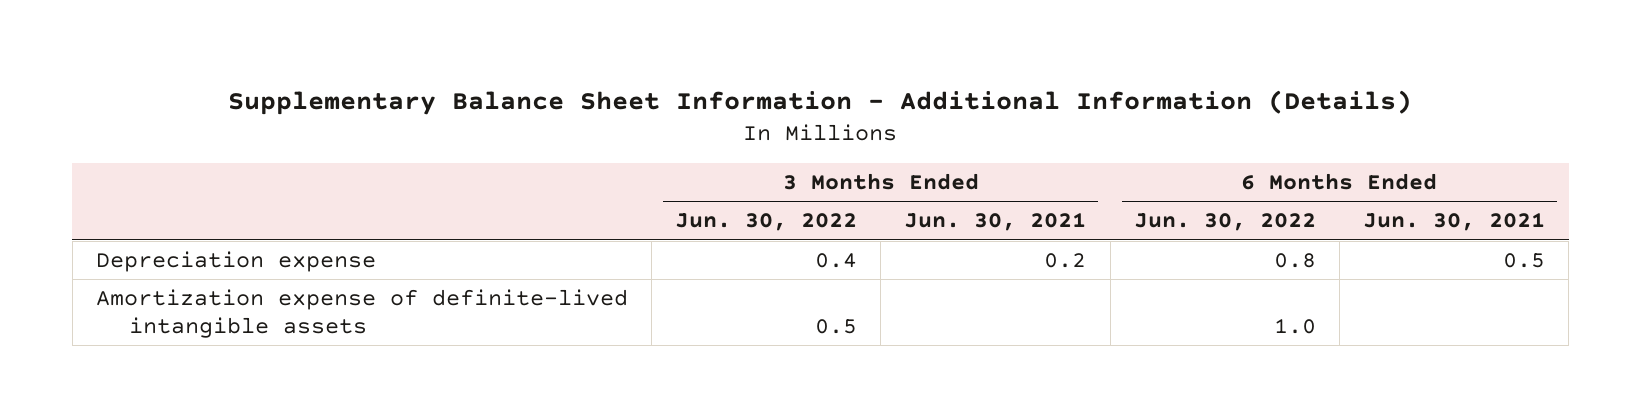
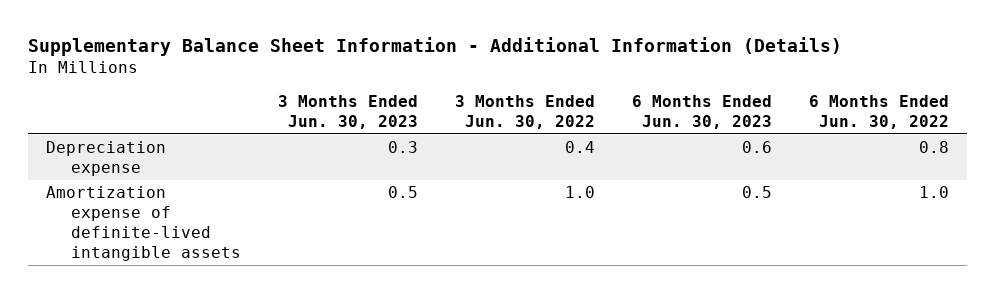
- | 3 Months Ended Jun. 30, 2022 | 3 Months Ended Jun. 30, 2021 | 6 Months Ended Jun. 30, 2022 | 6 Months Ended Jun. 30, 2021
+ | 3 Months Ended Jun. 30, 2023 | 3 Months Ended Jun. 30, 2022 | 6 Months Ended Jun. 30, 2023 | 6 Months Ended Jun. 30, 2022
- Amortization expense of definite-lived intangible assets | 0.5 | | 1.0 |
+ Amortization expense of definite-lived intangible assets | 0.5 | 1.0 | 0.5 | 1.0

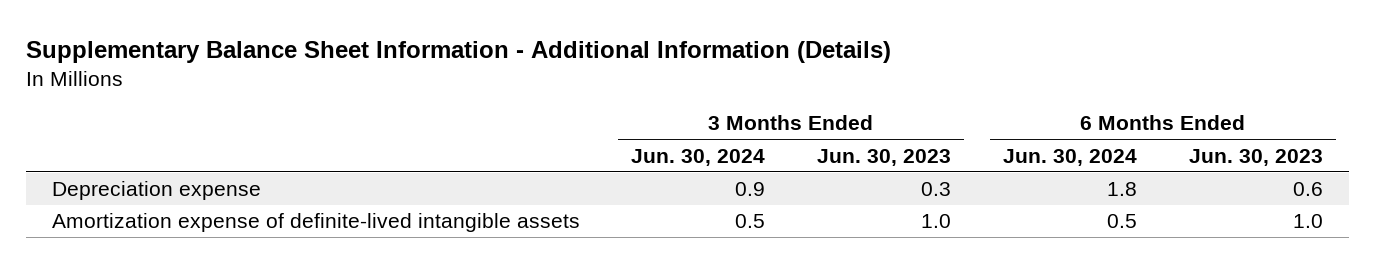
- | 3 Months Ended Jun. 30, 2023 | 3 Months Ended Jun. 30, 2022 | 6 Months Ended Jun. 30, 2023 | 6 Months Ended Jun. 30, 2022
+ | 3 Months Ended Jun. 30, 2024 | 3 Months Ended Jun. 30, 2023 | 6 Months Ended Jun. 30, 2024 | 6 Months Ended Jun. 30, 2023
- Amortization expense of definite-lived intangible assets | 0.5 | 1.0 | 0.5 | 1.0
+ Amortization expense of definite-lived intangible assets | 0.5 | 1.0 | 0.5 | 1.0

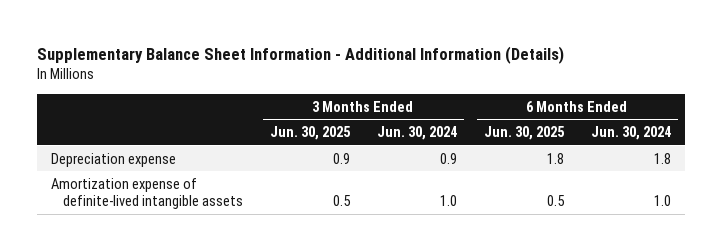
- | 3 Months Ended Jun. 30, 2024 | 3 Months Ended Jun. 30, 2023 | 6 Months Ended Jun. 30, 2024 | 6 Months Ended Jun. 30, 2023
+ | 3 Months Ended Jun. 30, 2025 | 3 Months Ended Jun. 30, 2024 | 6 Months Ended Jun. 30, 2025 | 6 Months Ended Jun. 30, 2024
- Amortization expense of definite-lived intangible assets | 0.5 | 1.0 | 0.5 | 1.0
+ Amortization expense of definite-lived intangible assets | 0.5 | 1.0 | 0.5 | 1.0

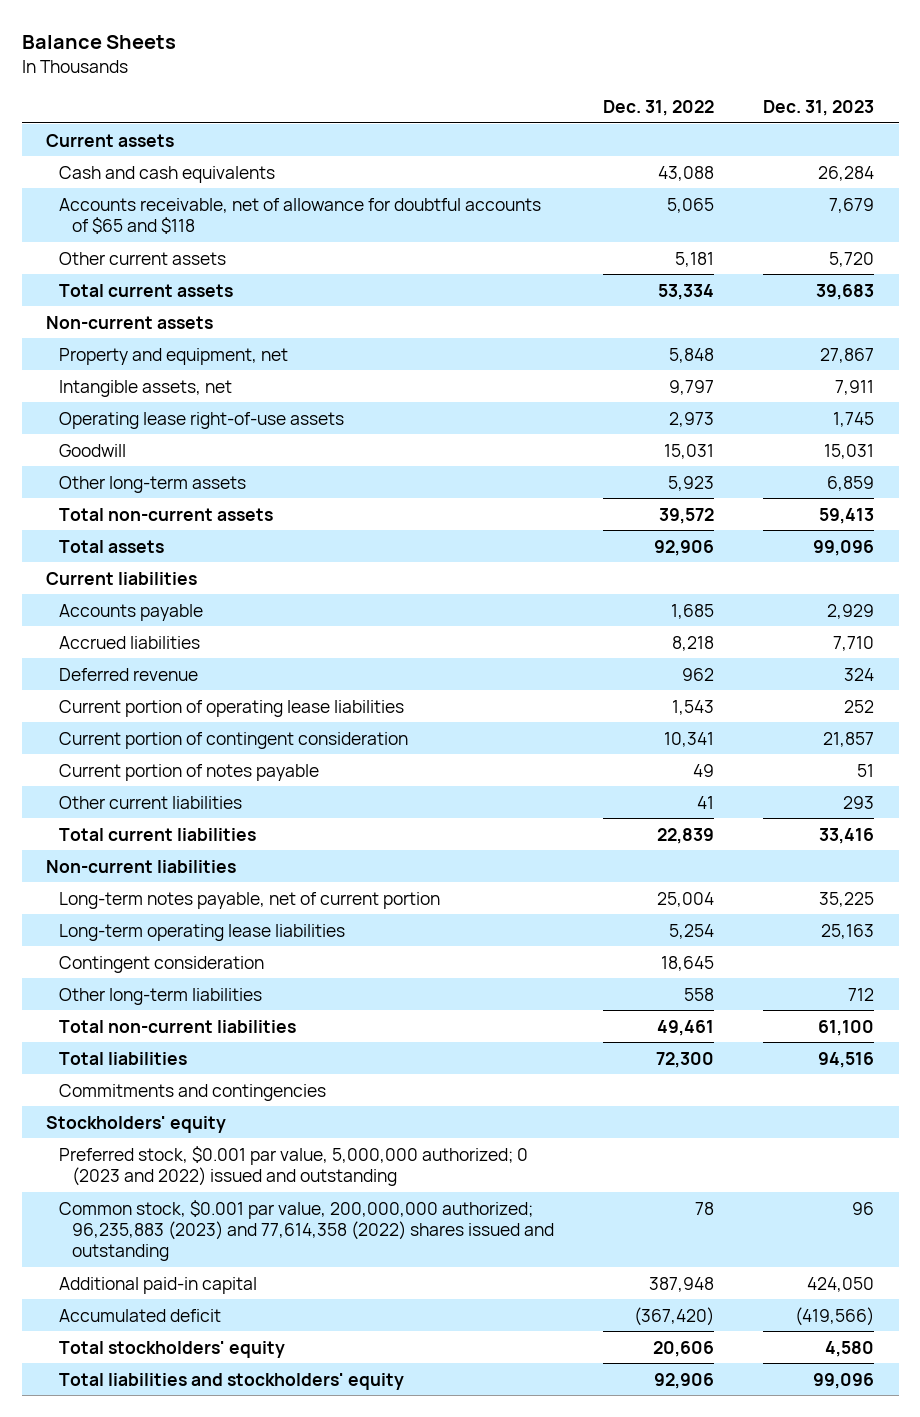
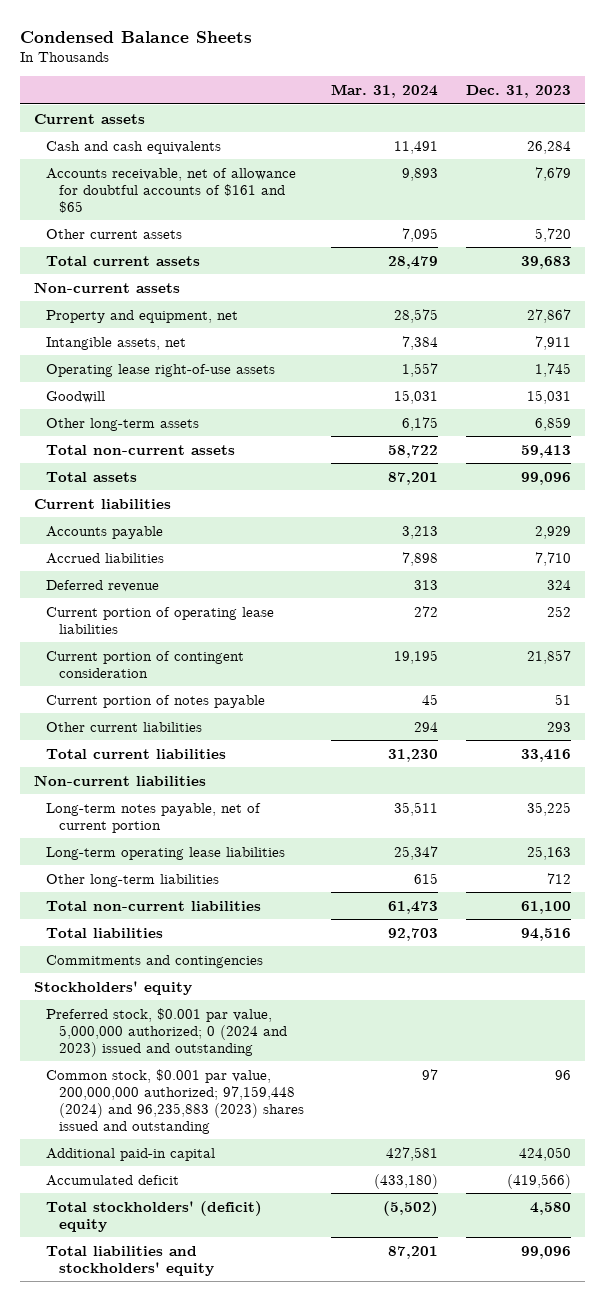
- Balance Sheets
+ Condensed Balance Sheets
- | Dec. 31, 2022 | Dec. 31, 2023
+ | Mar. 31, 2024 | Dec. 31, 2023
- Accounts receivable, net of allowance for doubtful accounts of $65 and $118 | 5,065 | 7,679
+ Accounts receivable, net of allowance for doubtful accounts of $161 and $65 | 9,893 | 7,679
- Contingent consideration | 18,645 |
- Preferred stock, $0.001 par value, 5,000,000 authorized; 0 (2023 and 2022) issued and outstanding
- Common stock, $0.001 par value, 200,000,000 authorized; 96,235,883 (2023) and 77,614,358 (2022) shares issued and outstanding | 78 | 96
+ Preferred stock, $0.001 par value, 5,000,000 authorized; 0 (2024 and 2023) issued and outstanding
+ Common stock, $0.001 par value, 200,000,000 authorized; 97,159,448 (2024) and 96,235,883 (2023) shares issued and outstanding | 97 | 96
- Total stockholders' equity | 20,606 | 4,580
+ Total stockholders' (deficit) equity | (5,502) | 4,580

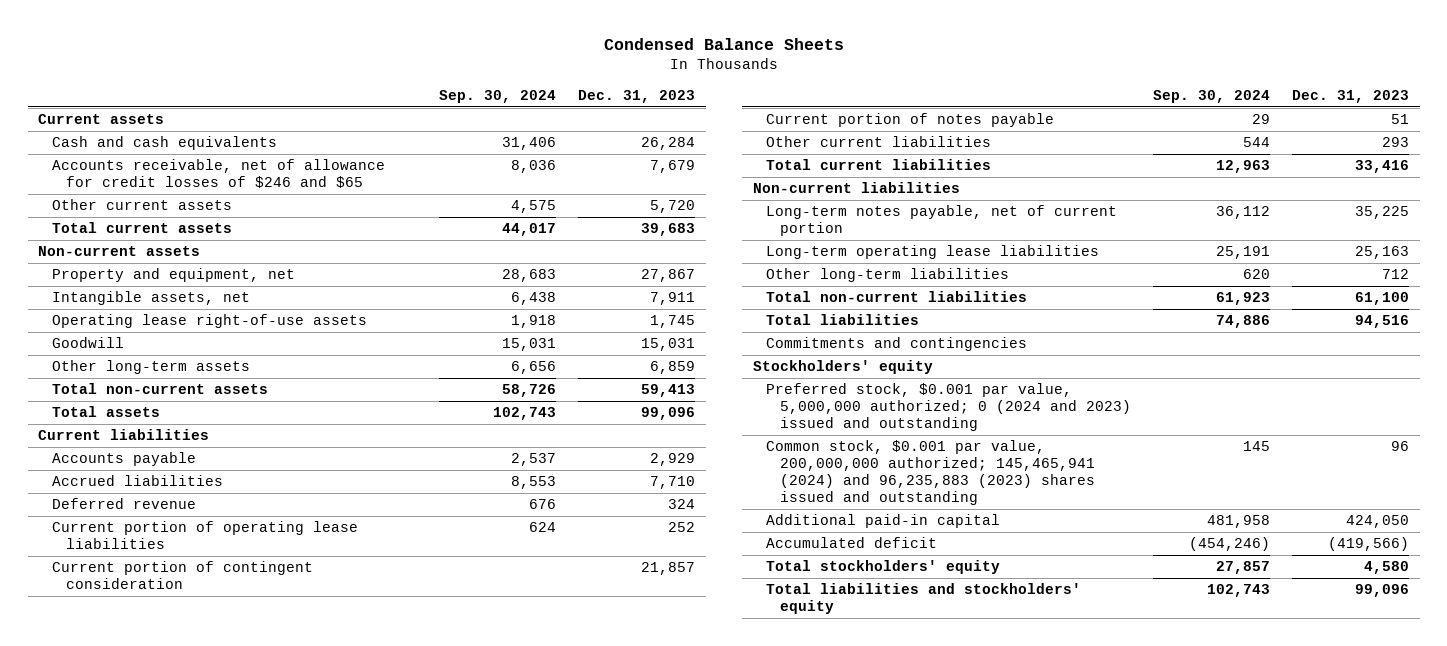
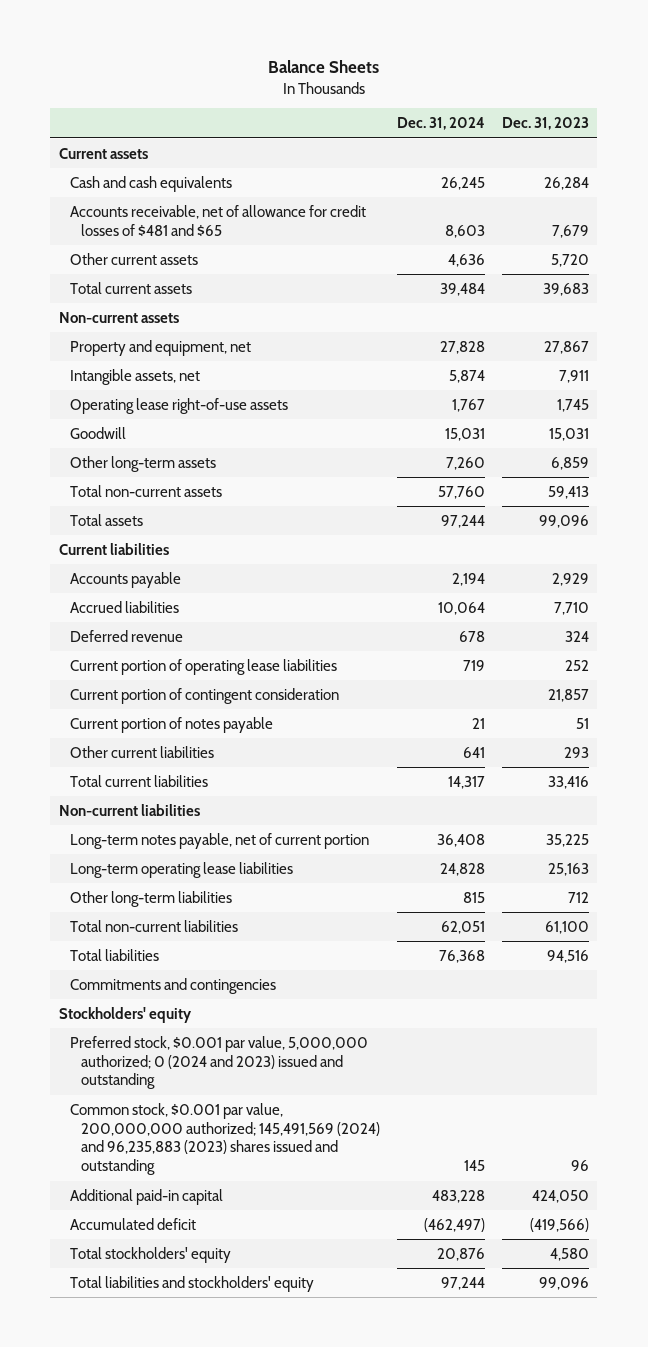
- Condensed Balance Sheets
+ Balance Sheets
- | Sep. 30, 2024 | Dec. 31, 2023
+ | Dec. 31, 2024 | Dec. 31, 2023
- Accounts receivable, net of allowance for credit losses of $246 and $65 | 8,036 | 7,679
+ Accounts receivable, net of allowance for credit losses of $481 and $65 | 8,603 | 7,679
- Common stock, $0.001 par value, 200,000,000 authorized; 145,465,941 (2024) and 96,235,883 (2023) shares issued and outstanding | 145 | 96
+ Common stock, $0.001 par value, 200,000,000 authorized; 145,491,569 (2024) and 96,235,883 (2023) shares issued and outstanding | 145 | 96

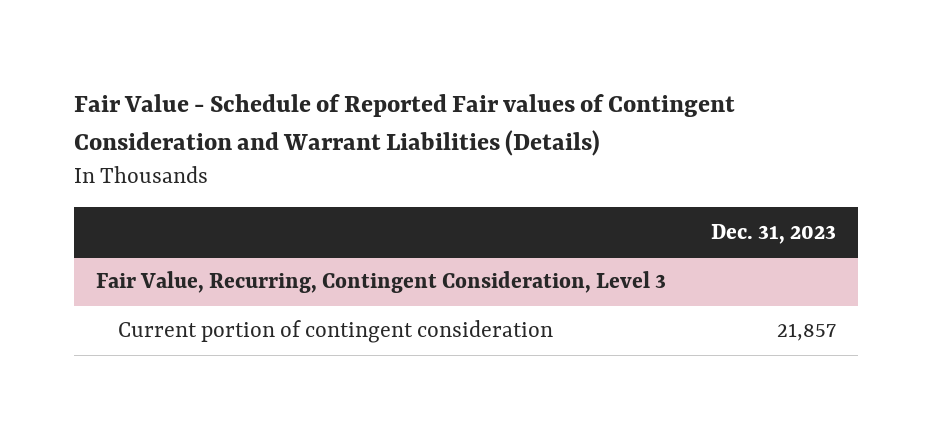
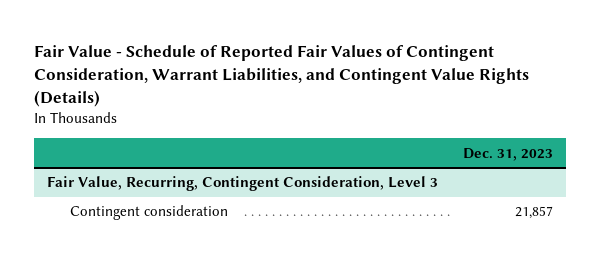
- Fair Value - Schedule of Reported Fair values of Contingent Consideration and Warrant Liabilities (Details)
+ Fair Value - Schedule of Reported Fair Values of Contingent Consideration, Warrant Liabilities, and Contingent Value Rights (Details)
@ Fair Value, Recurring, Contingent Consideration, Level 3
- Current portion of contingent consideration | 21,857
+ Contingent consideration | 21,857

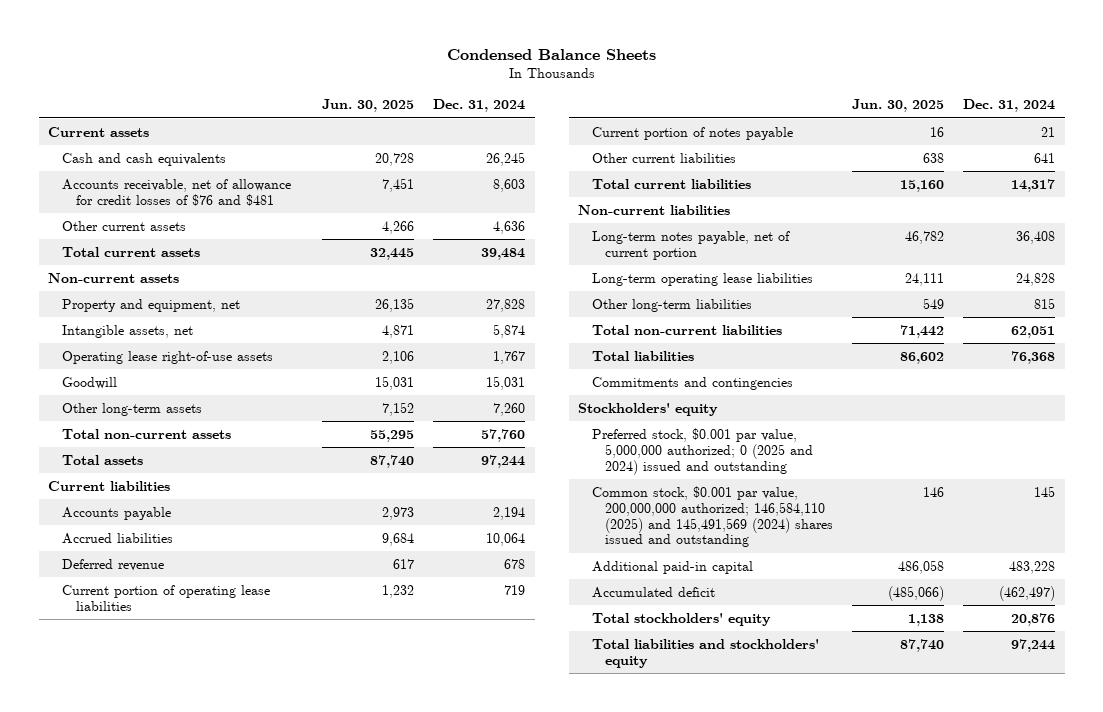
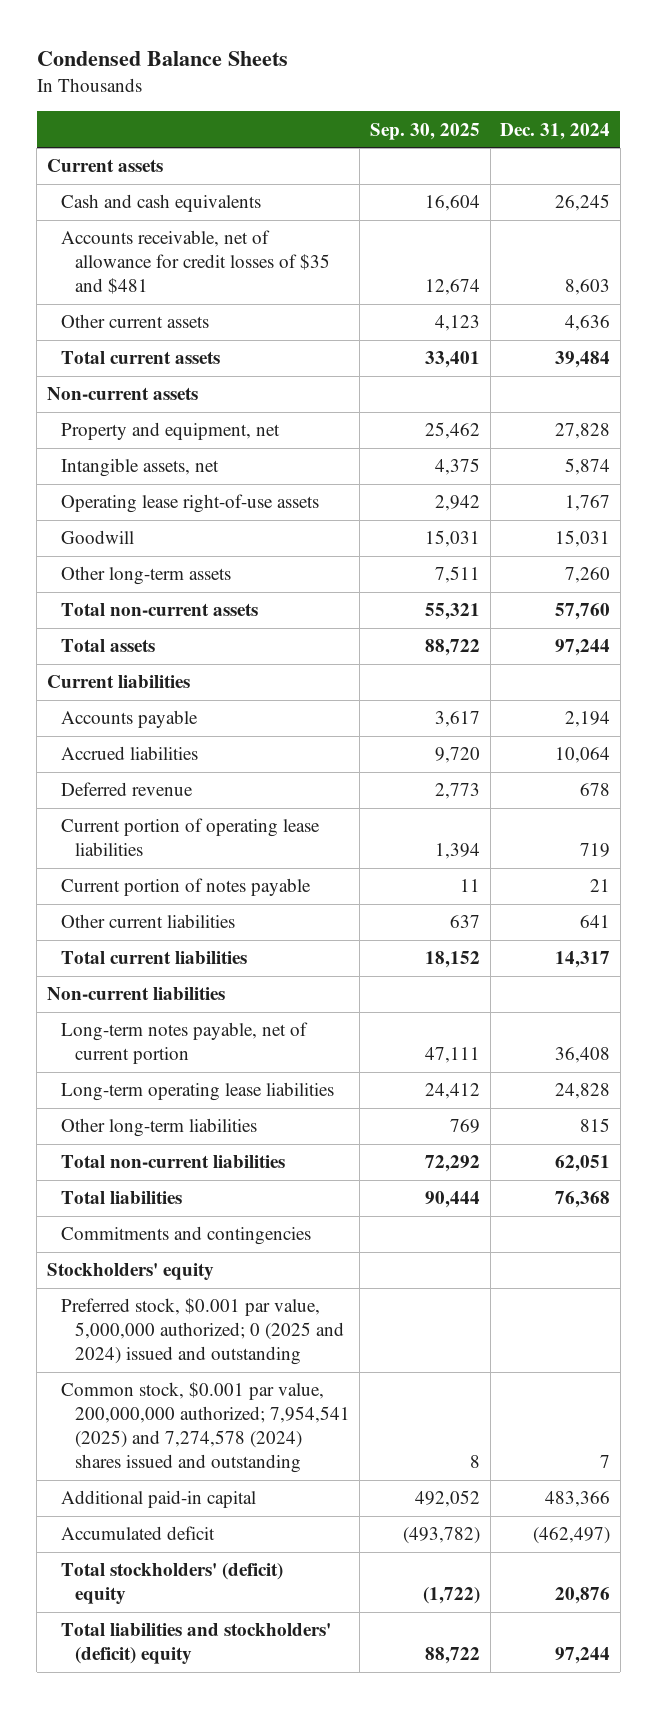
- | Jun. 30, 2025 | Dec. 31, 2024
+ | Sep. 30, 2025 | Dec. 31, 2024
- Accounts receivable, net of allowance for credit losses of $76 and $481 | 7,451 | 8,603
+ Accounts receivable, net of allowance for credit losses of $35 and $481 | 12,674 | 8,603
- Common stock, $0.001 par value, 200,000,000 authorized; 146,584,110 (2025) and 145,491,569 (2024) shares issued and outstanding | 146 | 145
- Additional paid-in capital | 486,058 | 483,228
+ Common stock, $0.001 par value, 200,000,000 authorized; 7,954,541 (2025) and 7,274,578 (2024) shares issued and outstanding | 8 | 7
+ Additional paid-in capital | 492,052 | 483,366
- Total stockholders' equity | 1,138 | 20,876
- Total liabilities and stockholders' equity | 87,740 | 97,244
+ Total stockholders' (deficit) equity | (1,722) | 20,876
+ Total liabilities and stockholders' (deficit) equity | 88,722 | 97,244

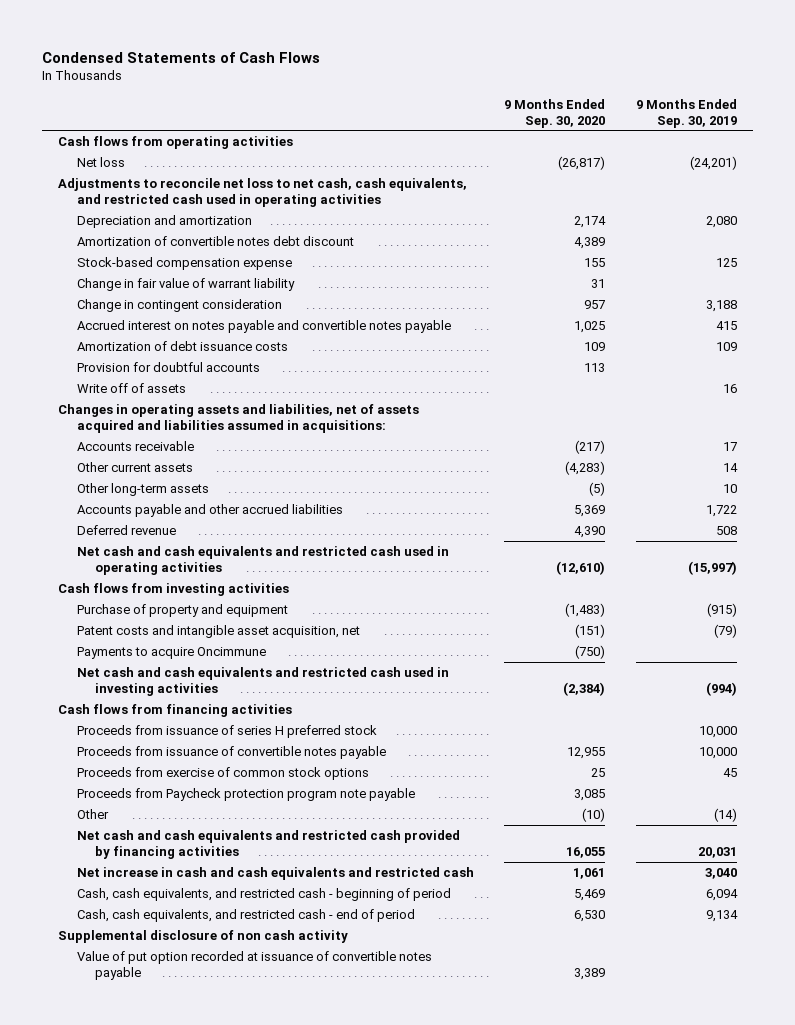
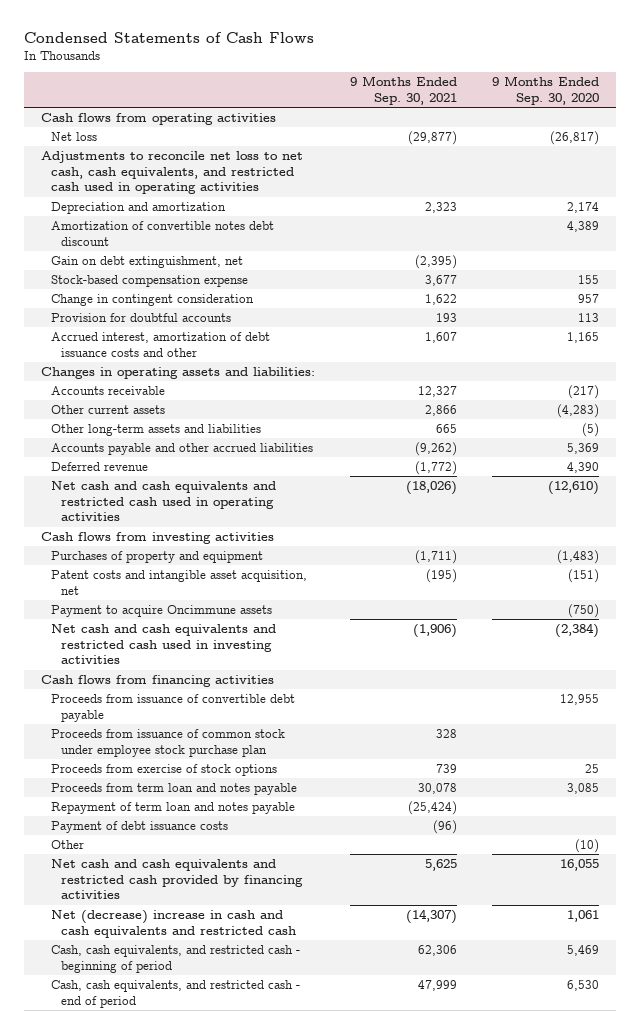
- | 9 Months Ended Sep. 30, 2020 | 9 Months Ended Sep. 30, 2019
+ | 9 Months Ended Sep. 30, 2021 | 9 Months Ended Sep. 30, 2020
+ Gain on debt extinguishment, net | (2,395) |
- Change in fair value of warrant liability | 31 |
- Accrued interest on notes payable and convertible notes payable | 1,025 | 415
- Amortization of debt issuance costs | 109 | 109
- Write off of assets | | 16
- Changes in operating assets and liabilities, net of assets acquired and liabilities assumed in acquisitions:
+ Accrued interest, amortization of debt issuance costs and other | 1,607 | 1,165
+ Changes in operating assets and liabilities:
- Other long-term assets | (5) | 10
+ Other long-term assets and liabilities | 665 | (5)
- Purchase of property and equipment | (1,483) | (915)
+ Purchases of property and equipment | (1,711) | (1,483)
- Payments to acquire Oncimmune | (750) |
+ Payment to acquire Oncimmune assets | | (750)
- Proceeds from issuance of series H preferred stock | | 10,000
- Proceeds from issuance of convertible notes payable | 12,955 | 10,000
- Proceeds from exercise of common stock options | 25 | 45
- Proceeds from Paycheck protection program note payable | 3,085 |
+ Proceeds from issuance of convertible debt payable | | 12,955
+ Proceeds from issuance of common stock under employee stock purchase plan | 328 |
+ Proceeds from exercise of stock options | 739 | 25
+ Proceeds from term loan and notes payable | 30,078 | 3,085
+ Repayment of term loan and notes payable | (25,424) |
+ Payment of debt issuance costs | (96) |
- Net increase in cash and cash equivalents and restricted cash | 1,061 | 3,040
+ Net (decrease) increase in cash and cash equivalents and restricted cash | (14,307) | 1,061
- Supplemental disclosure of non cash activity
- Value of put option recorded at issuance of convertible notes payable | 3,389 |

